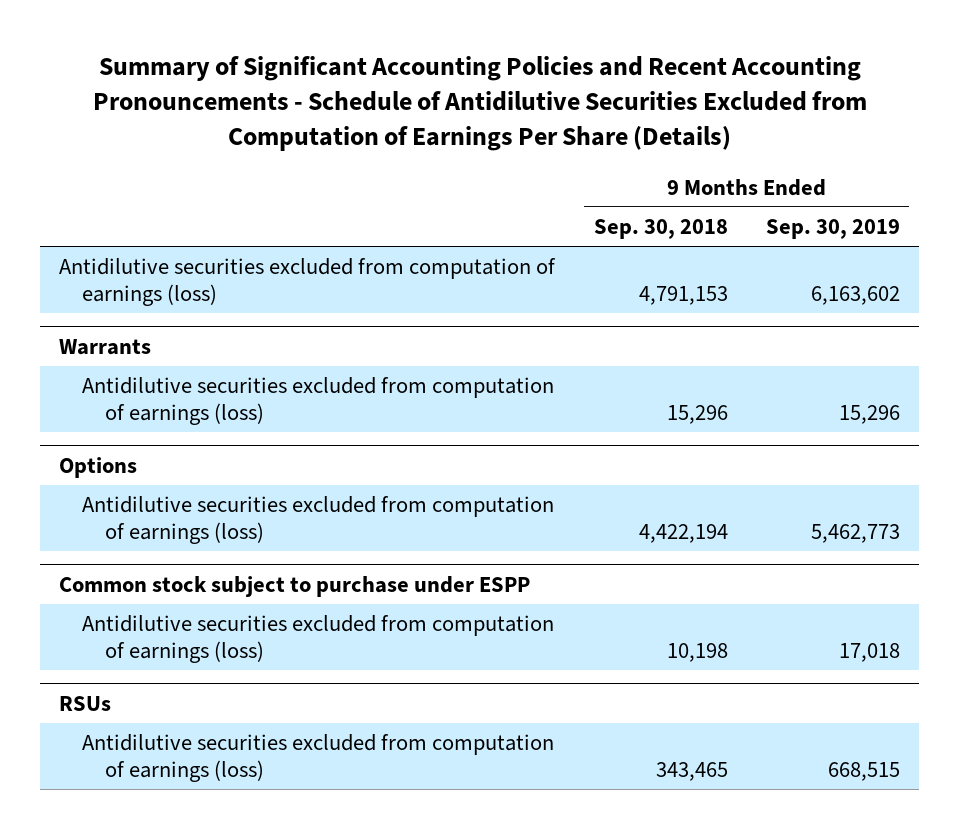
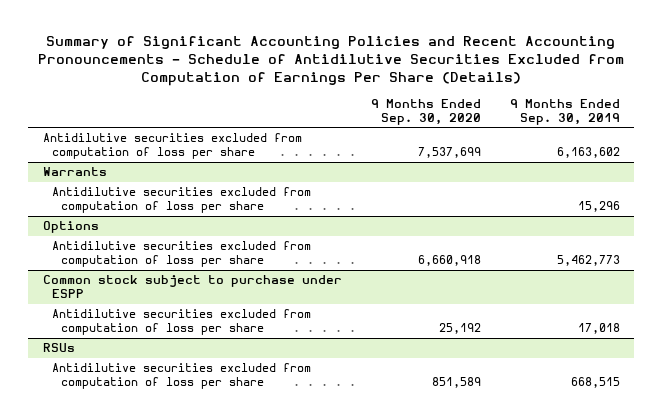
- | 9 Months Ended Sep. 30, 2018 | 9 Months Ended Sep. 30, 2019
+ | 9 Months Ended Sep. 30, 2020 | 9 Months Ended Sep. 30, 2019
- Antidilutive securities excluded from computation of earnings (loss) | 4,791,153 | 6,163,602
+ Antidilutive securities excluded from computation of loss per share | 7,537,699 | 6,163,602
@ Warrants
- Antidilutive securities excluded from computation of earnings (loss) | 15,296 | 15,296
+ Antidilutive securities excluded from computation of loss per share | | 15,296
@ Options
- Antidilutive securities excluded from computation of earnings (loss) | 4,422,194 | 5,462,773
+ Antidilutive securities excluded from computation of loss per share | 6,660,918 | 5,462,773
@ Common stock subject to purchase under ESPP
- Antidilutive securities excluded from computation of earnings (loss) | 10,198 | 17,018
+ Antidilutive securities excluded from computation of loss per share | 25,192 | 17,018
@ RSUs
- Antidilutive securities excluded from computation of earnings (loss) | 343,465 | 668,515
+ Antidilutive securities excluded from computation of loss per share | 851,589 | 668,515

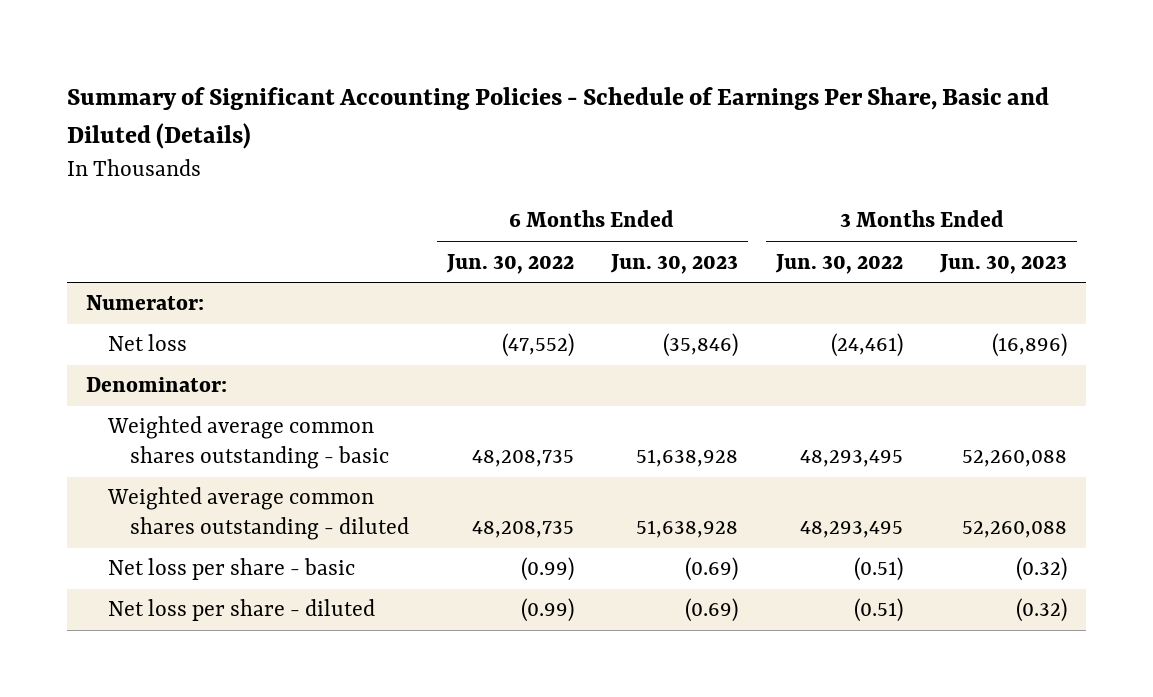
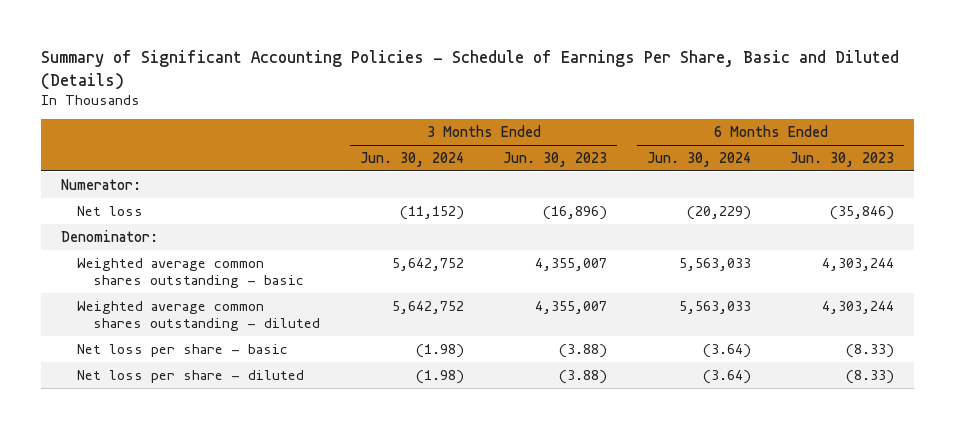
- | 6 Months Ended Jun. 30, 2022 | 6 Months Ended Jun. 30, 2023 | 3 Months Ended Jun. 30, 2022 | 3 Months Ended Jun. 30, 2023
+ | 3 Months Ended Jun. 30, 2024 | 3 Months Ended Jun. 30, 2023 | 6 Months Ended Jun. 30, 2024 | 6 Months Ended Jun. 30, 2023
- Weighted average common shares outstanding - basic | 48,208,735 | 51,638,928 | 48,293,495 | 52,260,088
- Weighted average common shares outstanding - diluted | 48,208,735 | 51,638,928 | 48,293,495 | 52,260,088
- Net loss per share - basic | (0.99) | (0.69) | (0.51) | (0.32)
- Net loss per share - diluted | (0.99) | (0.69) | (0.51) | (0.32)
+ Weighted average common shares outstanding - basic | 5,642,752 | 4,355,007 | 5,563,033 | 4,303,244
+ Weighted average common shares outstanding - diluted | 5,642,752 | 4,355,007 | 5,563,033 | 4,303,244
+ Net loss per share - basic | (1.98) | (3.88) | (3.64) | (8.33)
+ Net loss per share - diluted | (1.98) | (3.88) | (3.64) | (8.33)

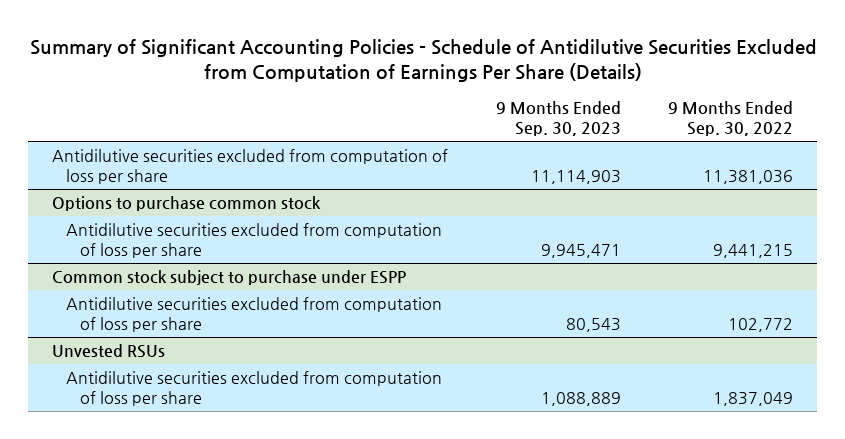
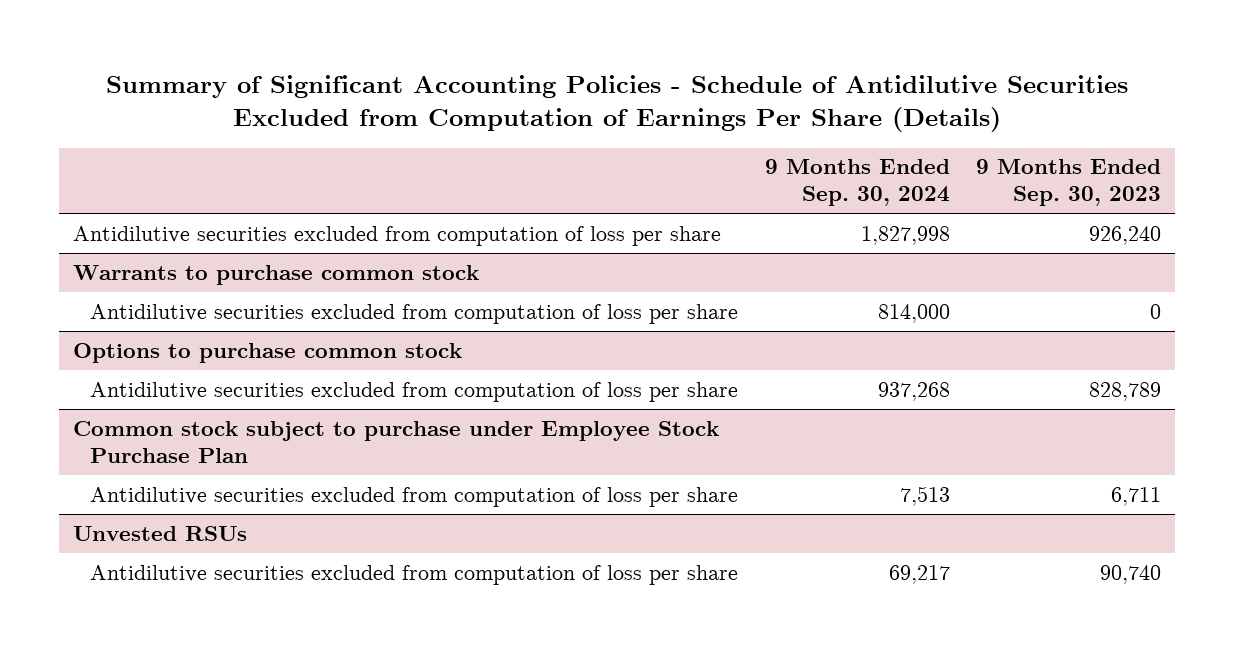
- | 9 Months Ended Sep. 30, 2023 | 9 Months Ended Sep. 30, 2022
+ | 9 Months Ended Sep. 30, 2024 | 9 Months Ended Sep. 30, 2023
- Antidilutive securities excluded from computation of loss per share | 11,114,903 | 11,381,036
+ Antidilutive securities excluded from computation of loss per share | 1,827,998 | 926,240
+ Warrants to purchase common stock
+ Antidilutive securities excluded from computation of loss per share | 814,000 | 0
@ Options to purchase common stock
- Antidilutive securities excluded from computation of loss per share | 9,945,471 | 9,441,215
- Common stock subject to purchase under ESPP
- Antidilutive securities excluded from computation of loss per share | 80,543 | 102,772
@ Options to purchase common stock
+ Antidilutive securities excluded from computation of loss per share | 937,268 | 828,789
+ Common stock subject to purchase under Employee Stock Purchase Plan
+ Antidilutive securities excluded from computation of loss per share | 7,513 | 6,711
@ Unvested RSUs
- Antidilutive securities excluded from computation of loss per share | 1,088,889 | 1,837,049
+ Antidilutive securities excluded from computation of loss per share | 69,217 | 90,740

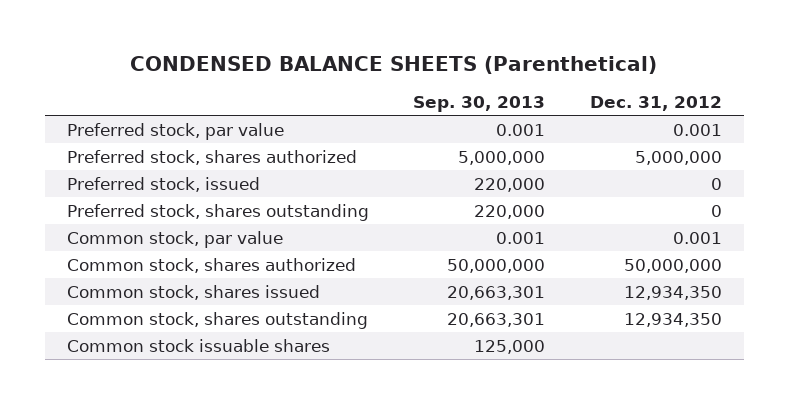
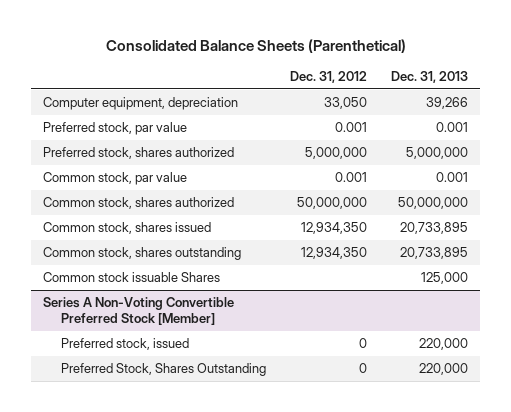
- CONDENSED BALANCE SHEETS (Parenthetical)
+ Consolidated Balance Sheets (Parenthetical)
- | Sep. 30, 2013 | Dec. 31, 2012
+ | Dec. 31, 2012 | Dec. 31, 2013
+ Computer equipment, depreciation | 33,050 | 39,266
- Preferred stock, issued | 220,000 | 0
- Preferred stock, shares outstanding | 220,000 | 0
- Common stock issuable shares | 125,000 |
+ Common stock issuable Shares | | 125,000
+ Series A Non-Voting Convertible Preferred Stock [Member]
+ Preferred stock, issued | 0 | 220,000
+ Preferred Stock, Shares Outstanding | 0 | 220,000

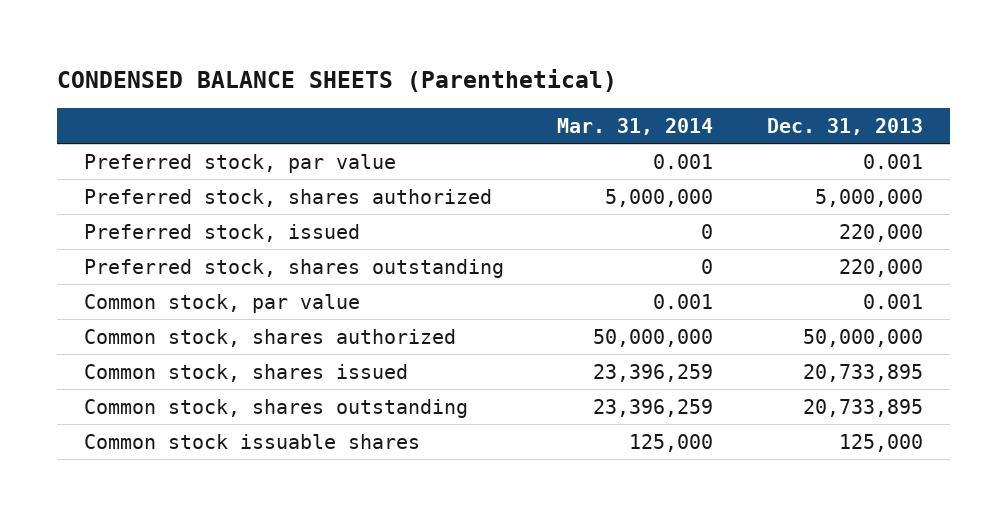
- Consolidated Balance Sheets (Parenthetical)
+ CONDENSED BALANCE SHEETS (Parenthetical)
- | Dec. 31, 2012 | Dec. 31, 2013
+ | Mar. 31, 2014 | Dec. 31, 2013
- Computer equipment, depreciation | 33,050 | 39,266
+ Preferred stock, issued | 0 | 220,000
+ Preferred stock, shares outstanding | 0 | 220,000
- Common stock issuable Shares | | 125,000
- Series A Non-Voting Convertible Preferred Stock [Member]
- Preferred stock, issued | 0 | 220,000
- Preferred Stock, Shares Outstanding | 0 | 220,000
+ Common stock issuable shares | 125,000 | 125,000

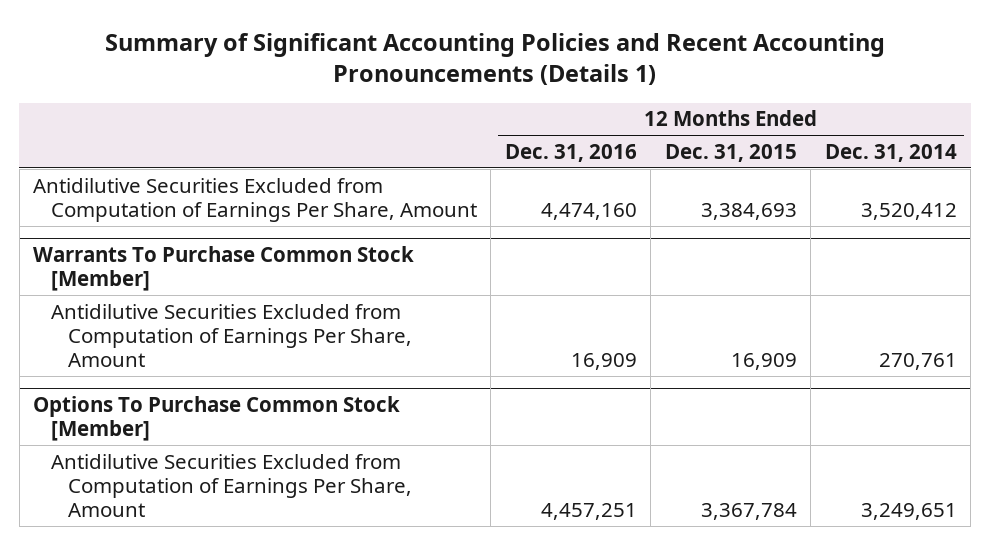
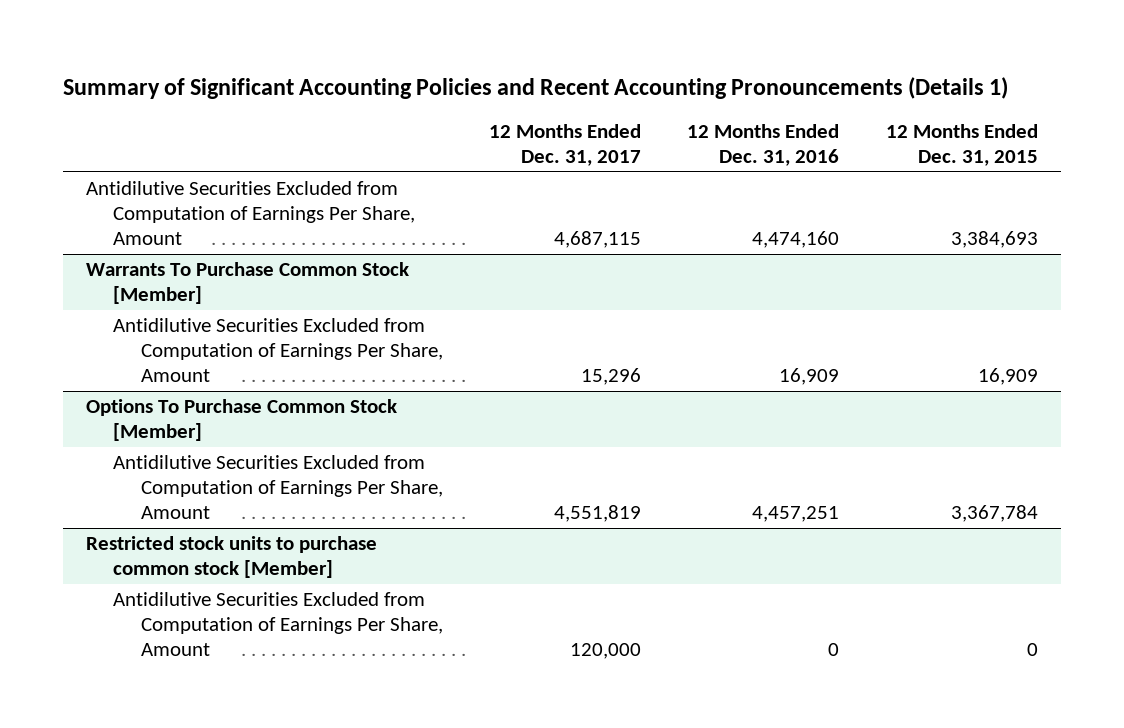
- | 12 Months Ended Dec. 31, 2016 | 12 Months Ended Dec. 31, 2015 | 12 Months Ended Dec. 31, 2014
+ | 12 Months Ended Dec. 31, 2017 | 12 Months Ended Dec. 31, 2016 | 12 Months Ended Dec. 31, 2015
+ Restricted stock units to purchase common stock [Member]
+ Antidilutive Securities Excluded from Computation of Earnings Per Share, Amount | 120,000 | 0 | 0

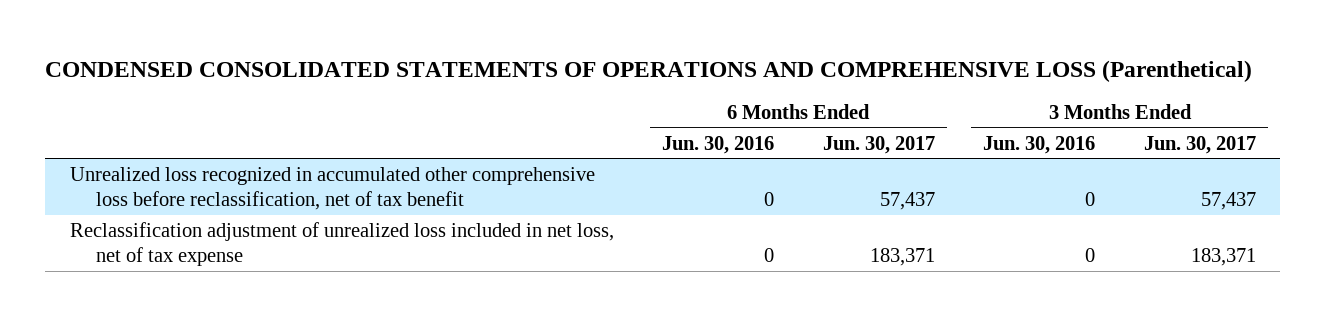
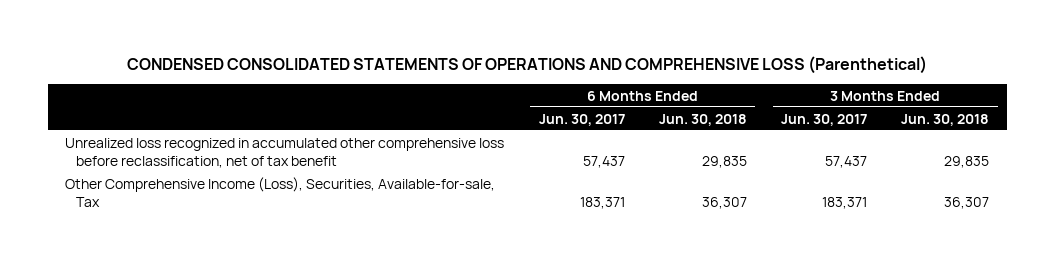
- | 6 Months Ended Jun. 30, 2016 | 6 Months Ended Jun. 30, 2017 | 3 Months Ended Jun. 30, 2016 | 3 Months Ended Jun. 30, 2017
+ | 6 Months Ended Jun. 30, 2017 | 6 Months Ended Jun. 30, 2018 | 3 Months Ended Jun. 30, 2017 | 3 Months Ended Jun. 30, 2018
- Reclassification adjustment of unrealized loss included in net loss, net of tax expense | 0 | 183,371 | 0 | 183,371
+ Other Comprehensive Income (Loss), Securities, Available-for-sale, Tax | 183,371 | 36,307 | 183,371 | 36,307

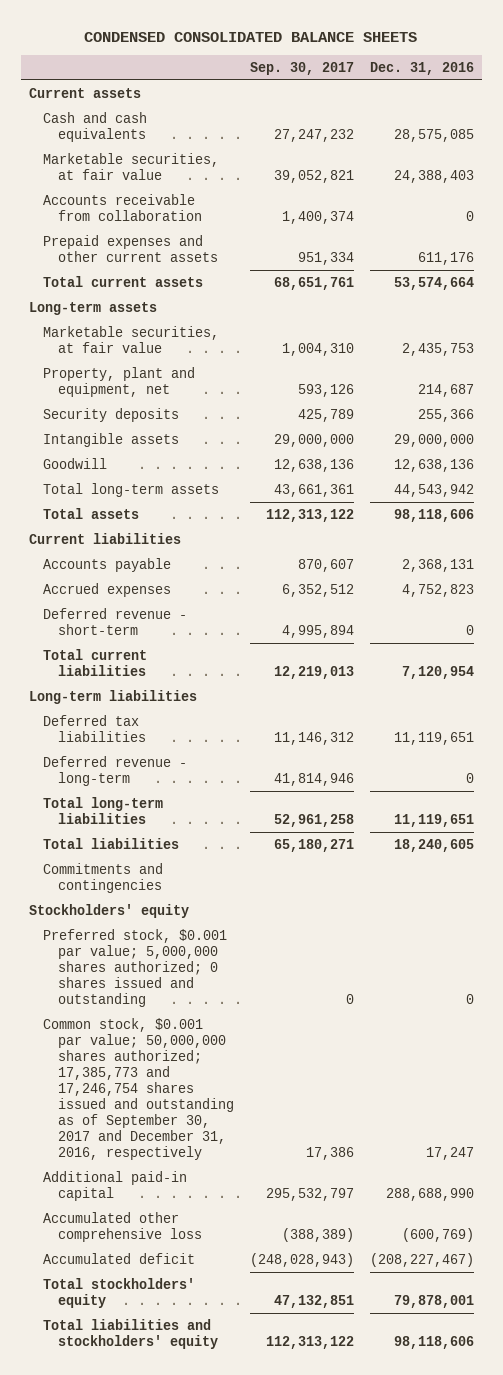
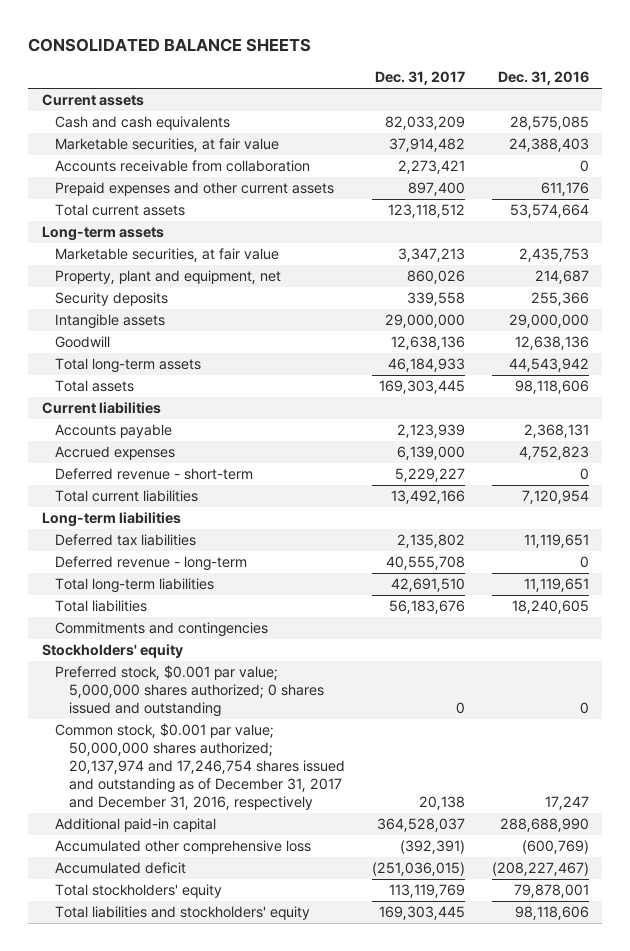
- CONDENSED CONSOLIDATED BALANCE SHEETS
+ CONSOLIDATED BALANCE SHEETS
- | Sep. 30, 2017 | Dec. 31, 2016
+ | Dec. 31, 2017 | Dec. 31, 2016
- Common stock, $0.001 par value; 50,000,000 shares authorized; 17,385,773 and 17,246,754 shares issued and outstanding as of September 30, 2017 and December 31, 2016, respectively | 17,386 | 17,247
+ Common stock, $0.001 par value; 50,000,000 shares authorized; 20,137,974 and 17,246,754 shares issued and outstanding as of December 31, 2017 and December 31, 2016, respectively | 20,138 | 17,247

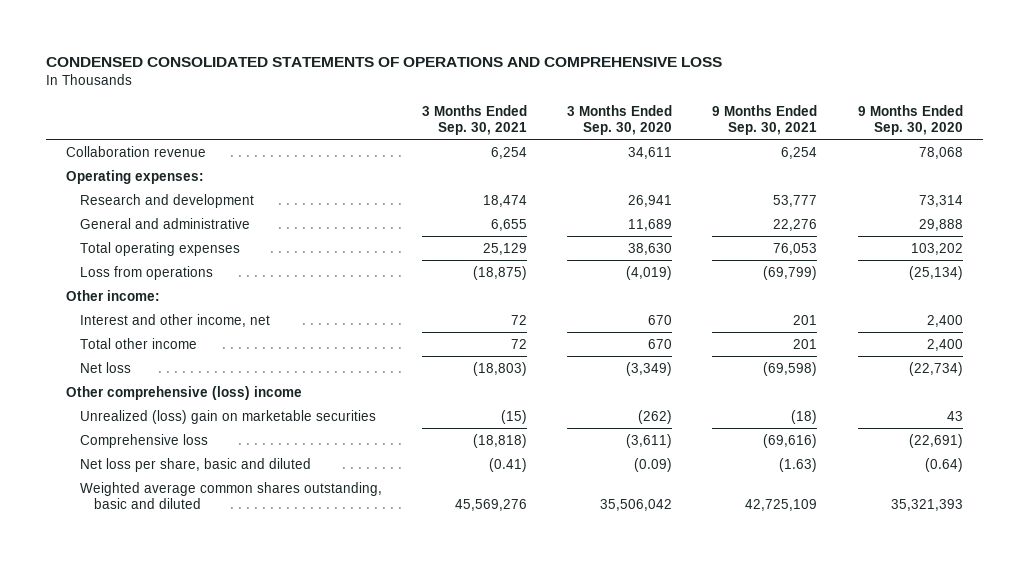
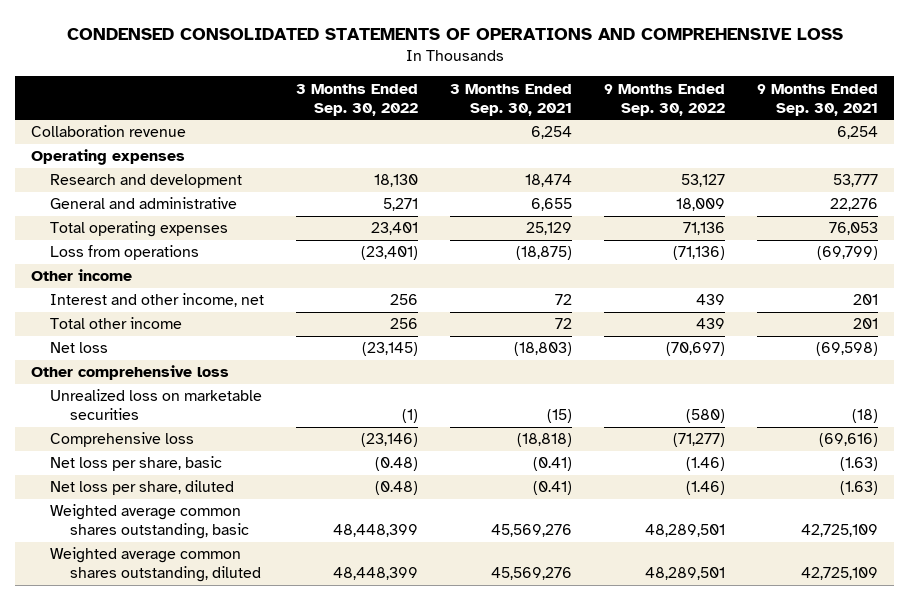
- | 3 Months Ended Sep. 30, 2021 | 3 Months Ended Sep. 30, 2020 | 9 Months Ended Sep. 30, 2021 | 9 Months Ended Sep. 30, 2020
+ | 3 Months Ended Sep. 30, 2022 | 3 Months Ended Sep. 30, 2021 | 9 Months Ended Sep. 30, 2022 | 9 Months Ended Sep. 30, 2021
- Operating expenses:
+ Operating expenses
- Other income:
+ Other income
- Other comprehensive (loss) income
- Unrealized (loss) gain on marketable securities | (15) | (262) | (18) | 43
+ Other comprehensive loss
+ Unrealized loss on marketable securities | (1) | (15) | (580) | (18)
- Net loss per share, basic and diluted | (0.41) | (0.09) | (1.63) | (0.64)
- Weighted average common shares outstanding, basic and diluted | 45,569,276 | 35,506,042 | 42,725,109 | 35,321,393
+ Net loss per share, basic | (0.48) | (0.41) | (1.46) | (1.63)
+ Net loss per share, diluted | (0.48) | (0.41) | (1.46) | (1.63)
+ Weighted average common shares outstanding, basic | 48,448,399 | 45,569,276 | 48,289,501 | 42,725,109
+ Weighted average common shares outstanding, diluted | 48,448,399 | 45,569,276 | 48,289,501 | 42,725,109

